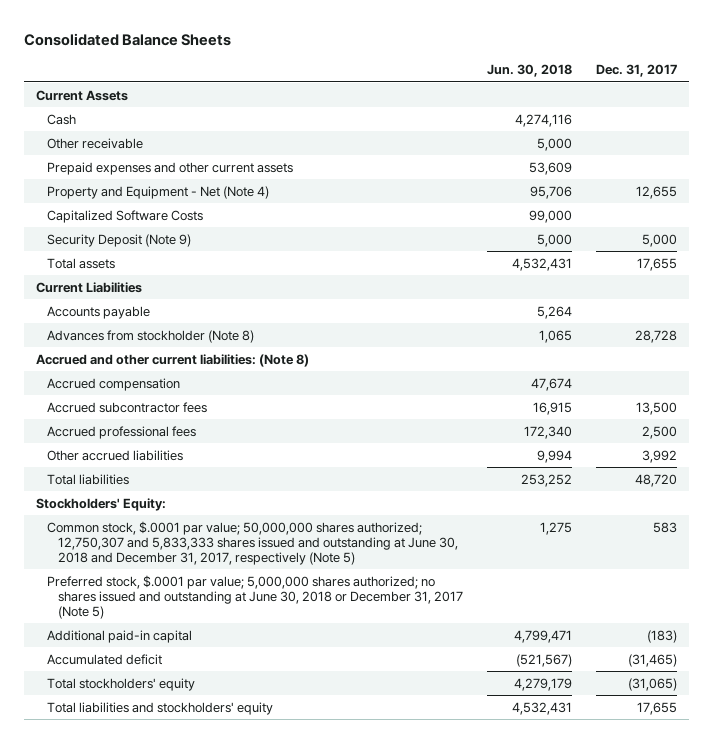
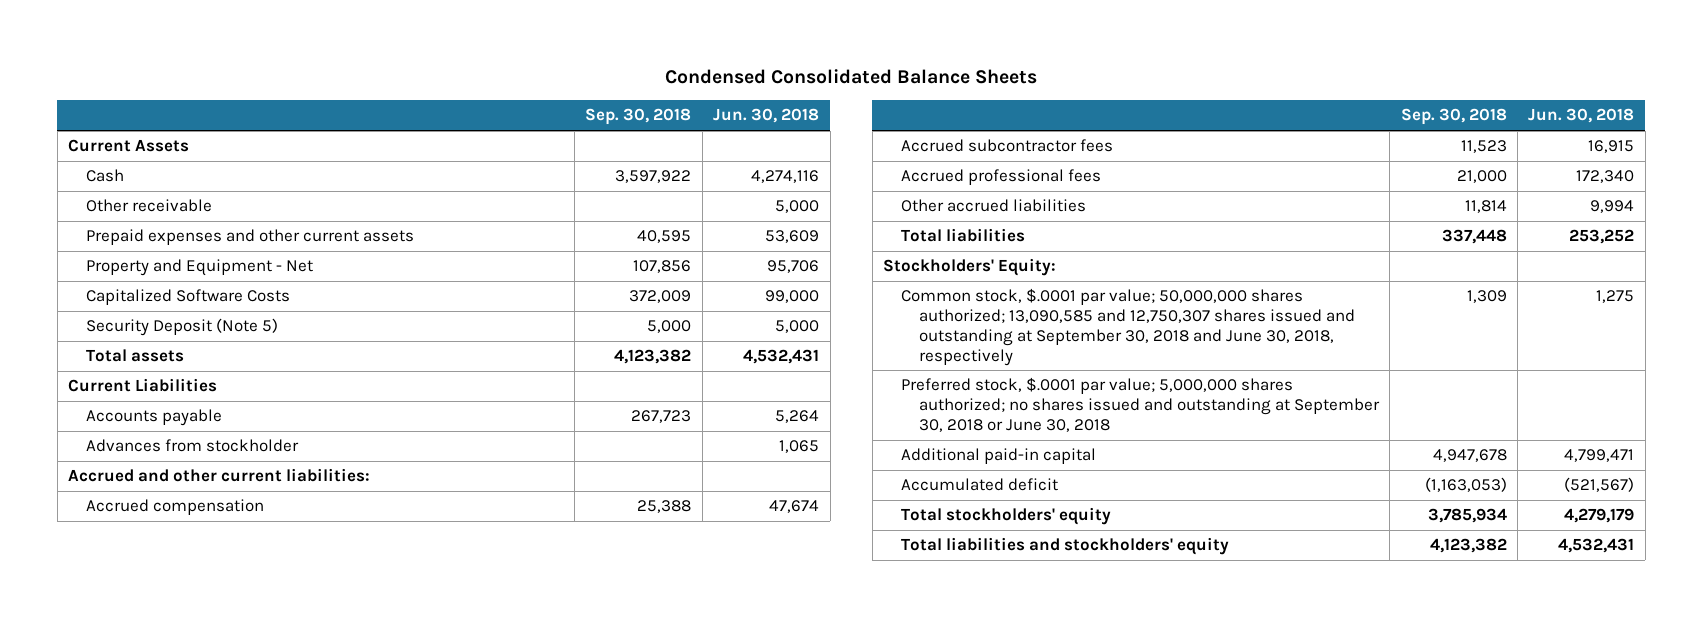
- Consolidated Balance Sheets
+ Condensed Consolidated Balance Sheets
- | Jun. 30, 2018 | Dec. 31, 2017
+ | Sep. 30, 2018 | Jun. 30, 2018
- Property and Equipment - Net (Note 4) | 95,706 | 12,655
+ Property and Equipment - Net | 107,856 | 95,706
- Security Deposit (Note 9) | 5,000 | 5,000
+ Security Deposit (Note 5) | 5,000 | 5,000
- Advances from stockholder (Note 8) | 1,065 | 28,728
- Accrued and other current liabilities: (Note 8)
+ Advances from stockholder | | 1,065
+ Accrued and other current liabilities:
- Common stock, $.0001 par value; 50,000,000 shares authorized; 12,750,307 and 5,833,333 shares issued and outstanding at June 30, 2018 and December 31, 2017, respectively (Note 5) | 1,275 | 583
- Preferred stock, $.0001 par value; 5,000,000 shares authorized; no shares issued and outstanding at June 30, 2018 or December 31, 2017 (Note 5)
+ Common stock, $.0001 par value; 50,000,000 shares authorized; 13,090,585 and 12,750,307 shares issued and outstanding at September 30, 2018 and June 30, 2018, respectively | 1,309 | 1,275
+ Preferred stock, $.0001 par value; 5,000,000 shares authorized; no shares issued and outstanding at September 30, 2018 or June 30, 2018

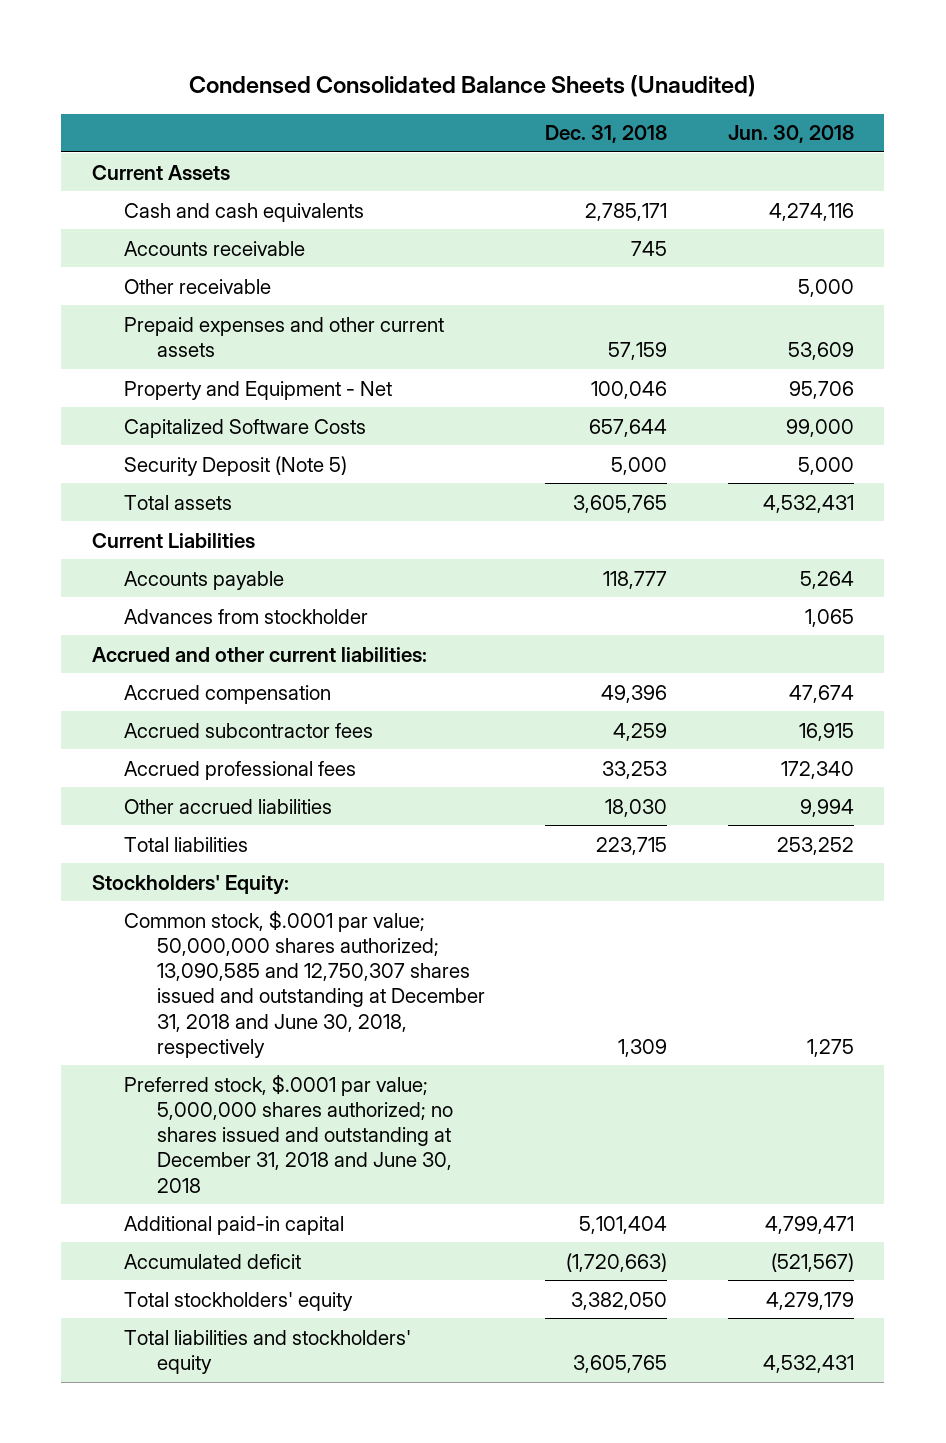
- Condensed Consolidated Balance Sheets
+ Condensed Consolidated Balance Sheets (Unaudited)
- | Sep. 30, 2018 | Jun. 30, 2018
+ | Dec. 31, 2018 | Jun. 30, 2018
- Cash | 3,597,922 | 4,274,116
+ Cash and cash equivalents | 2,785,171 | 4,274,116
+ Accounts receivable | 745 |
- Common stock, $.0001 par value; 50,000,000 shares authorized; 13,090,585 and 12,750,307 shares issued and outstanding at September 30, 2018 and June 30, 2018, respectively | 1,309 | 1,275
- Preferred stock, $.0001 par value; 5,000,000 shares authorized; no shares issued and outstanding at September 30, 2018 or June 30, 2018
+ Common stock, $.0001 par value; 50,000,000 shares authorized; 13,090,585 and 12,750,307 shares issued and outstanding at December 31, 2018 and June 30, 2018, respectively | 1,309 | 1,275
+ Preferred stock, $.0001 par value; 5,000,000 shares authorized; no shares issued and outstanding at December 31, 2018 and June 30, 2018

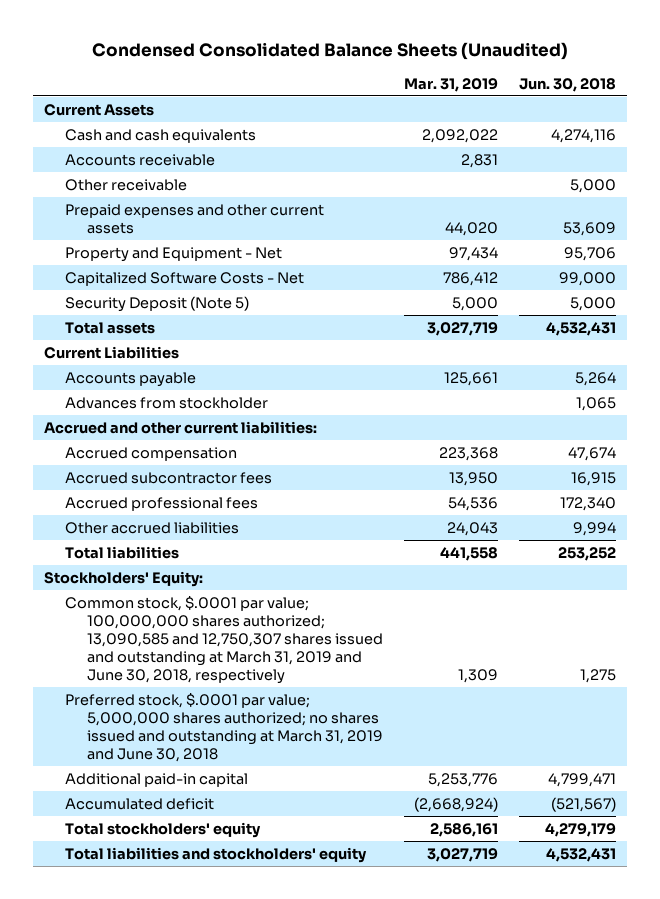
- | Dec. 31, 2018 | Jun. 30, 2018
+ | Mar. 31, 2019 | Jun. 30, 2018
- Capitalized Software Costs | 657,644 | 99,000
+ Capitalized Software Costs - Net | 786,412 | 99,000
- Common stock, $.0001 par value; 50,000,000 shares authorized; 13,090,585 and 12,750,307 shares issued and outstanding at December 31, 2018 and June 30, 2018, respectively | 1,309 | 1,275
- Preferred stock, $.0001 par value; 5,000,000 shares authorized; no shares issued and outstanding at December 31, 2018 and June 30, 2018
+ Common stock, $.0001 par value; 100,000,000 shares authorized; 13,090,585 and 12,750,307 shares issued and outstanding at March 31, 2019 and June 30, 2018, respectively | 1,309 | 1,275
+ Preferred stock, $.0001 par value; 5,000,000 shares authorized; no shares issued and outstanding at March 31, 2019 and June 30, 2018

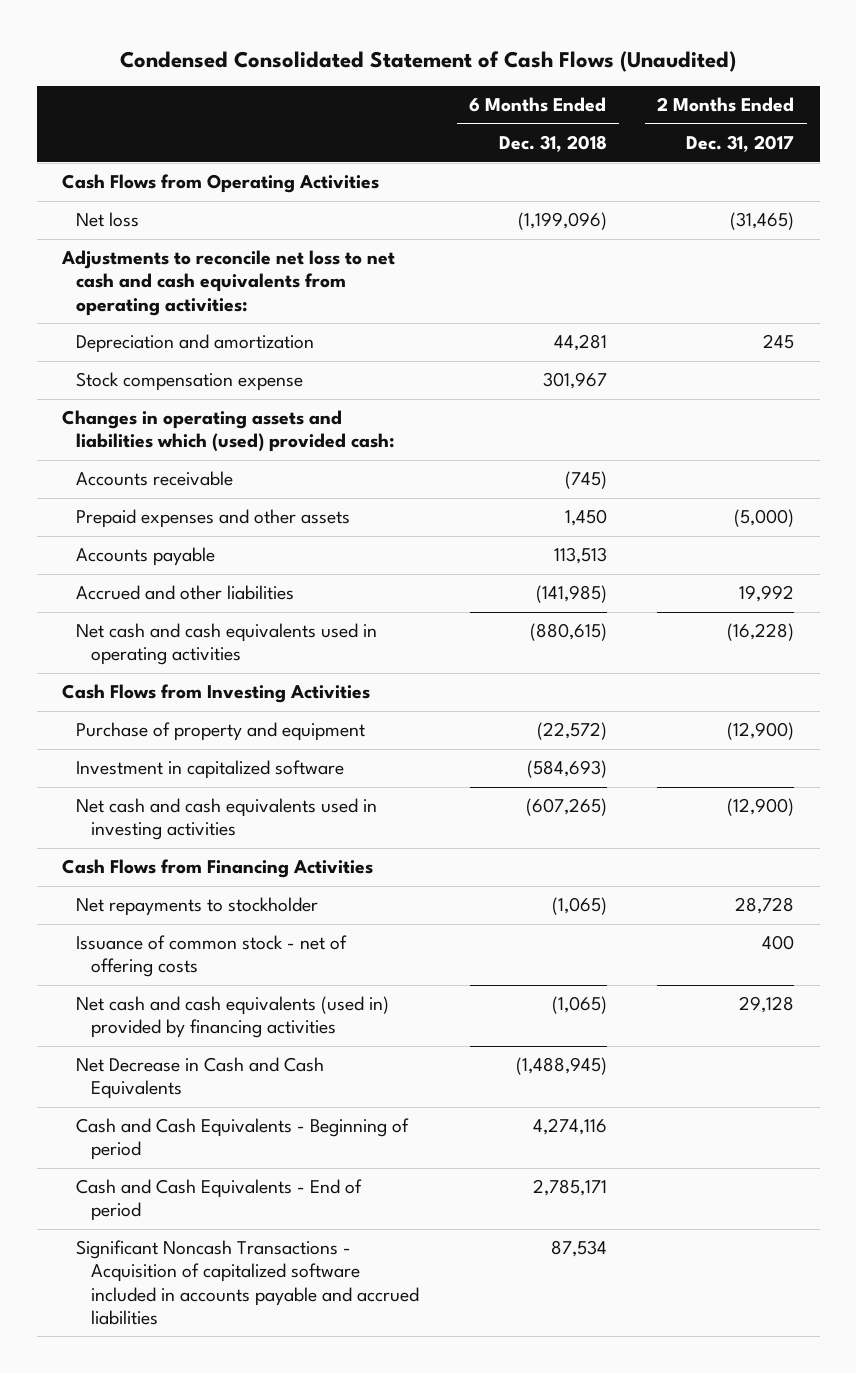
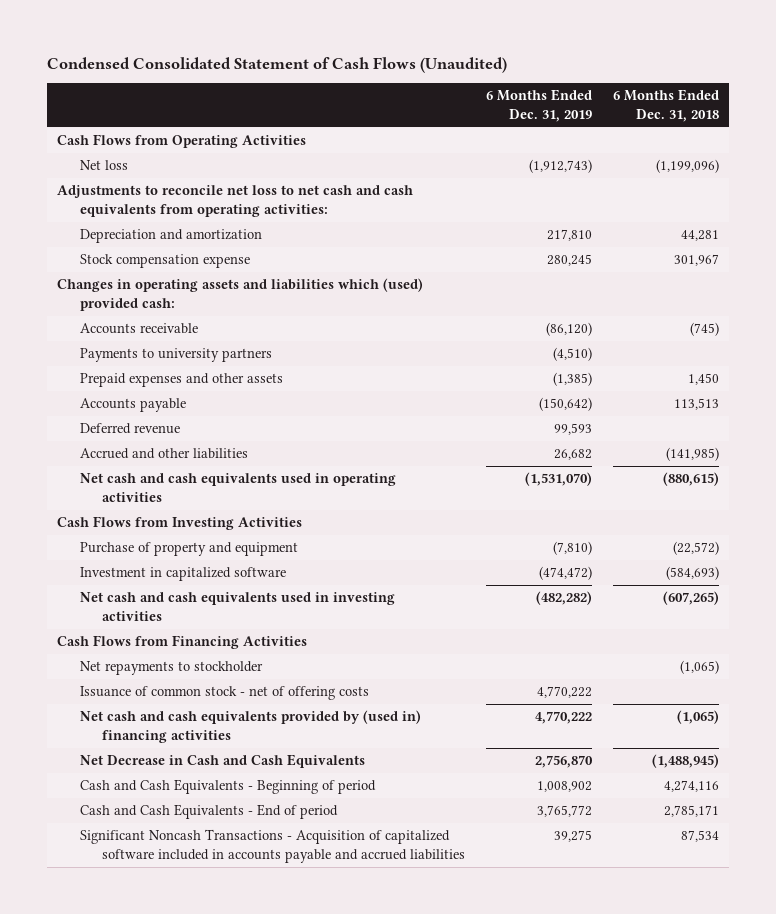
- | 6 Months Ended Dec. 31, 2018 | 2 Months Ended Dec. 31, 2017
+ | 6 Months Ended Dec. 31, 2019 | 6 Months Ended Dec. 31, 2018
+ Payments to university partners | (4,510) |
+ Deferred revenue | 99,593 |
- Net cash and cash equivalents (used in) provided by financing activities | (1,065) | 29,128
+ Net cash and cash equivalents provided by (used in) financing activities | 4,770,222 | (1,065)

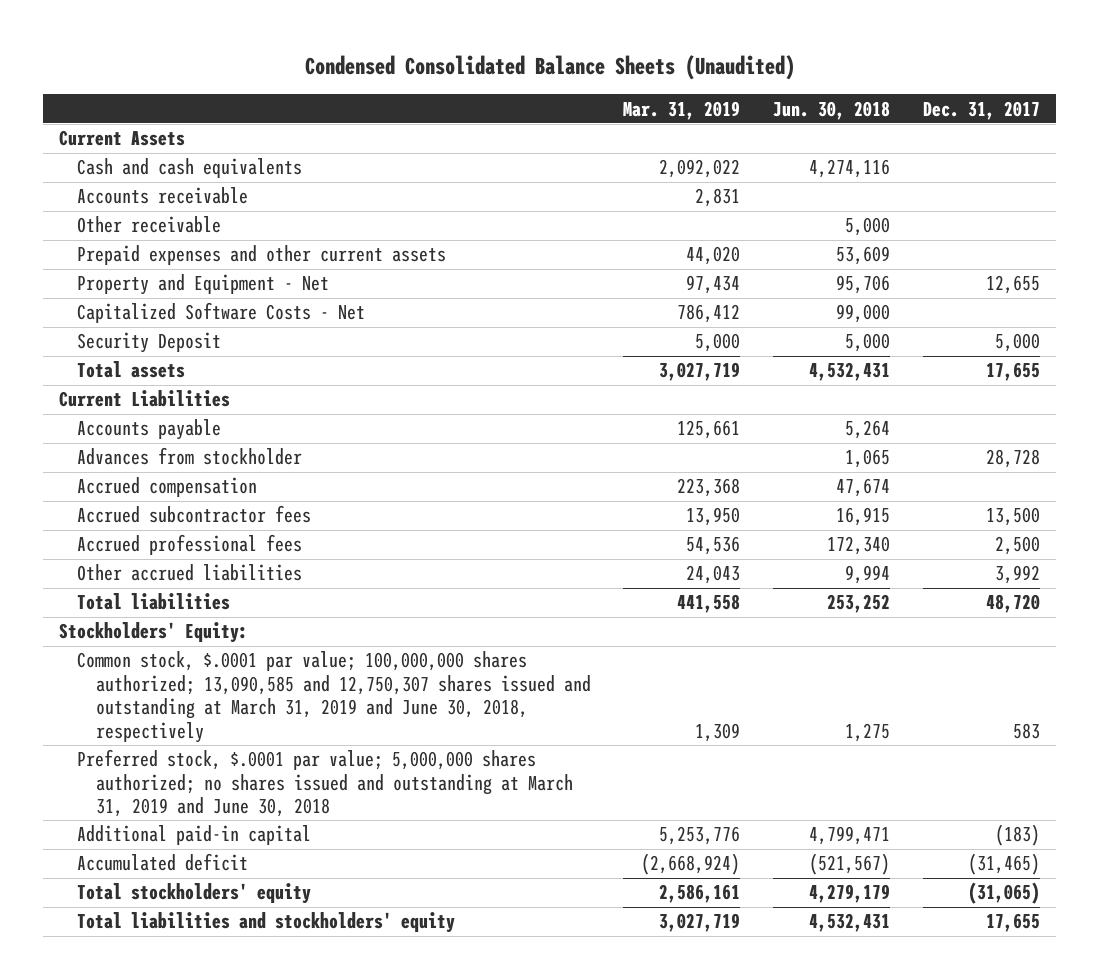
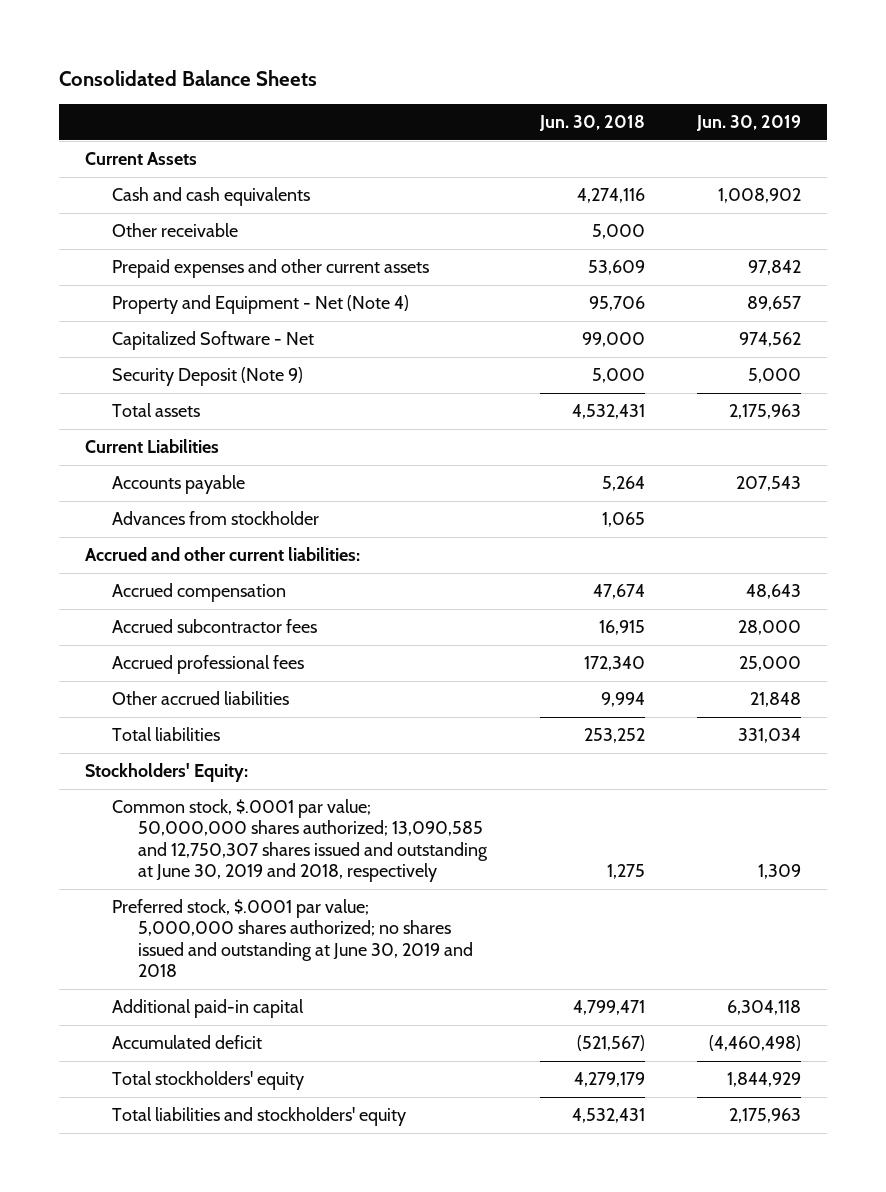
- Condensed Consolidated Balance Sheets (Unaudited)
+ Consolidated Balance Sheets
- | Mar. 31, 2019 | Jun. 30, 2018 | Dec. 31, 2017
+ | Jun. 30, 2018 | Jun. 30, 2019
- Accounts receivable | 2,831 | |
- Property and Equipment - Net | 97,434 | 95,706 | 12,655
- Capitalized Software Costs - Net | 786,412 | 99,000 |
- Security Deposit | 5,000 | 5,000 | 5,000
+ Property and Equipment - Net (Note 4) | 95,706 | 89,657
+ Capitalized Software - Net | 99,000 | 974,562
+ Security Deposit (Note 9) | 5,000 | 5,000
+ Accrued and other current liabilities:
- Common stock, $.0001 par value; 100,000,000 shares authorized; 13,090,585 and 12,750,307 shares issued and outstanding at March 31, 2019 and June 30, 2018, respectively | 1,309 | 1,275 | 583
- Preferred stock, $.0001 par value; 5,000,000 shares authorized; no shares issued and outstanding at March 31, 2019 and June 30, 2018
+ Common stock, $.0001 par value; 50,000,000 shares authorized; 13,090,585 and 12,750,307 shares issued and outstanding at June 30, 2019 and 2018, respectively | 1,275 | 1,309
+ Preferred stock, $.0001 par value; 5,000,000 shares authorized; no shares issued and outstanding at June 30, 2019 and 2018

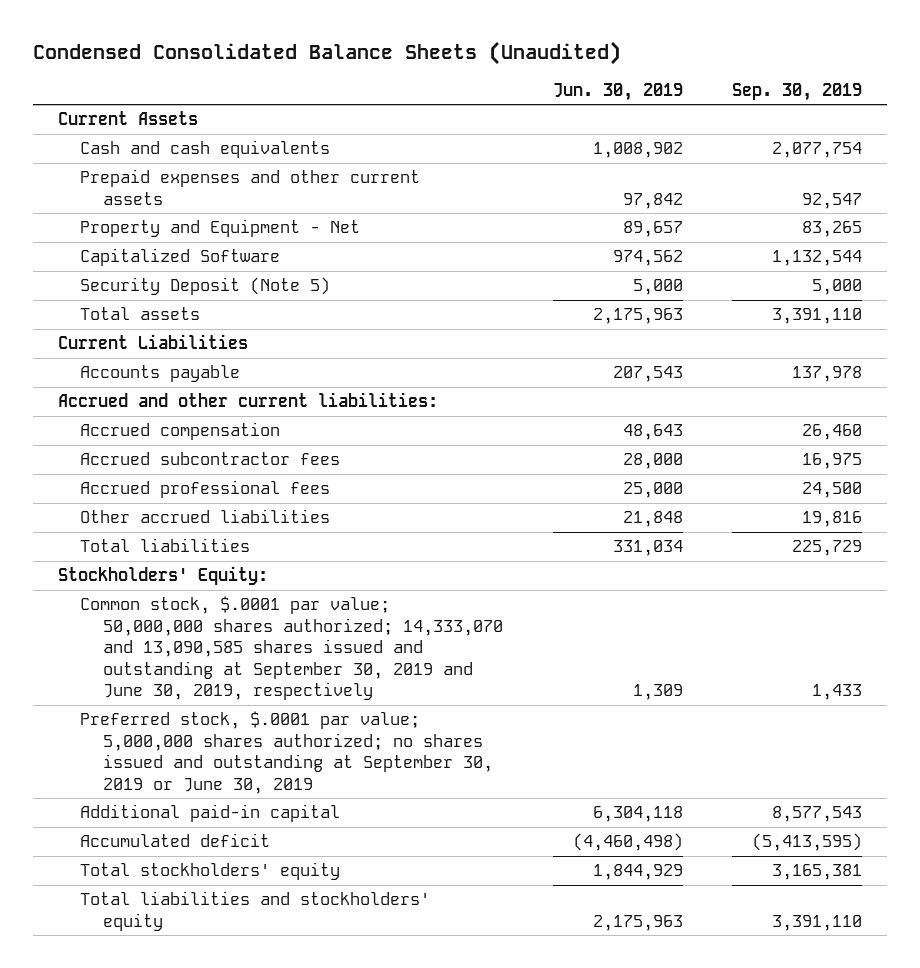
- Consolidated Balance Sheets
+ Condensed Consolidated Balance Sheets (Unaudited)
- | Jun. 30, 2018 | Jun. 30, 2019
+ | Jun. 30, 2019 | Sep. 30, 2019
- Other receivable | 5,000 |
- Property and Equipment - Net (Note 4) | 95,706 | 89,657
- Capitalized Software - Net | 99,000 | 974,562
- Security Deposit (Note 9) | 5,000 | 5,000
+ Property and Equipment - Net | 89,657 | 83,265
+ Capitalized Software | 974,562 | 1,132,544
+ Security Deposit (Note 5) | 5,000 | 5,000
- Advances from stockholder | 1,065 |
- Common stock, $.0001 par value; 50,000,000 shares authorized; 13,090,585 and 12,750,307 shares issued and outstanding at June 30, 2019 and 2018, respectively | 1,275 | 1,309
- Preferred stock, $.0001 par value; 5,000,000 shares authorized; no shares issued and outstanding at June 30, 2019 and 2018
+ Common stock, $.0001 par value; 50,000,000 shares authorized; 14,333,070 and 13,090,585 shares issued and outstanding at September 30, 2019 and June 30, 2019, respectively | 1,309 | 1,433
+ Preferred stock, $.0001 par value; 5,000,000 shares authorized; no shares issued and outstanding at September 30, 2019 or June 30, 2019

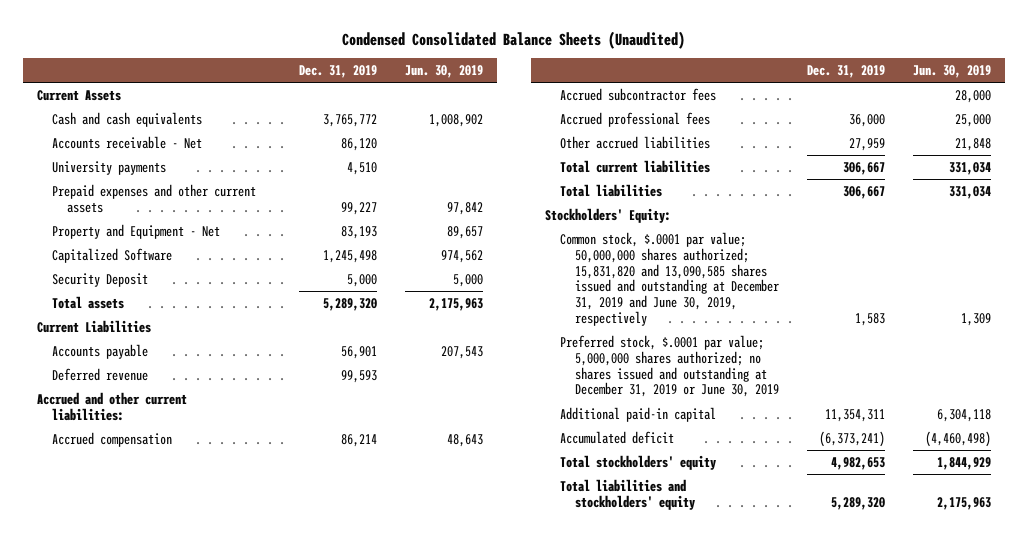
- | Jun. 30, 2019 | Sep. 30, 2019
+ | Dec. 31, 2019 | Jun. 30, 2019
+ Accounts receivable - Net | 86,120 |
+ University payments | 4,510 |
- Security Deposit (Note 5) | 5,000 | 5,000
+ Security Deposit | 5,000 | 5,000
+ Deferred revenue | 99,593 |
+ Total current liabilities | 306,667 | 331,034
- Common stock, $.0001 par value; 50,000,000 shares authorized; 14,333,070 and 13,090,585 shares issued and outstanding at September 30, 2019 and June 30, 2019, respectively | 1,309 | 1,433
- Preferred stock, $.0001 par value; 5,000,000 shares authorized; no shares issued and outstanding at September 30, 2019 or June 30, 2019
+ Common stock, $.0001 par value; 50,000,000 shares authorized; 15,831,820 and 13,090,585 shares issued and outstanding at December 31, 2019 and June 30, 2019, respectively | 1,583 | 1,309
+ Preferred stock, $.0001 par value; 5,000,000 shares authorized; no shares issued and outstanding at December 31, 2019 or June 30, 2019

